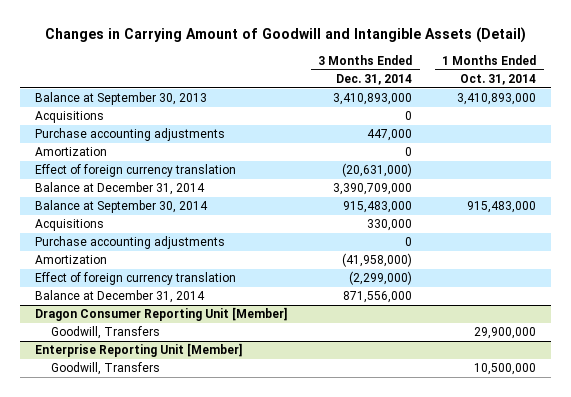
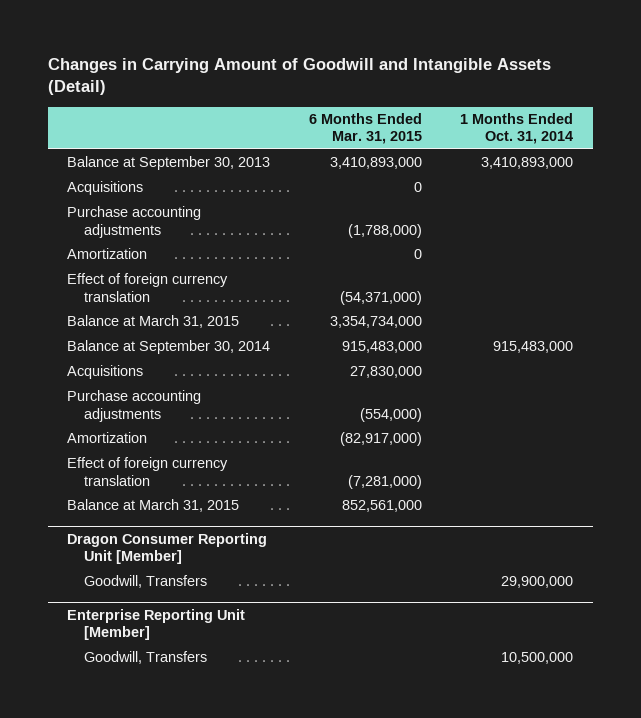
- | 3 Months Ended Dec. 31, 2014 | 1 Months Ended Oct. 31, 2014
+ | 6 Months Ended Mar. 31, 2015 | 1 Months Ended Oct. 31, 2014
- Balance at December 31, 2014 | 3,390,709,000 |
+ Balance at March 31, 2015 | 3,354,734,000 |
- Balance at December 31, 2014 | 871,556,000 |
+ Balance at March 31, 2015 | 852,561,000 |

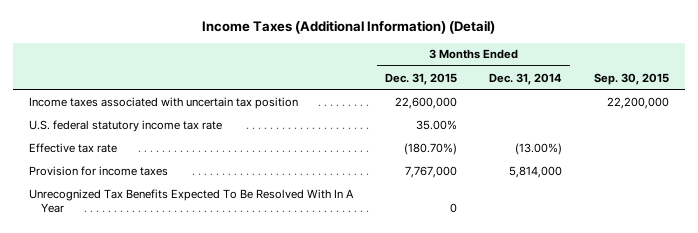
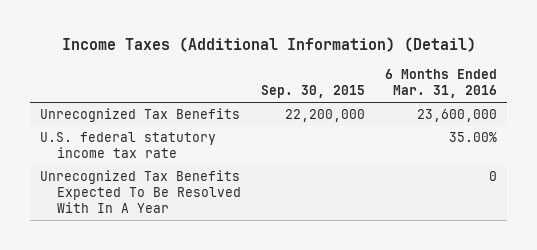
- | 3 Months Ended Dec. 31, 2015 | 3 Months Ended Dec. 31, 2014 | Sep. 30, 2015
+ | Sep. 30, 2015 | 6 Months Ended Mar. 31, 2016
- Income taxes associated with uncertain tax position | 22,600,000 | | 22,200,000
+ Unrecognized Tax Benefits | 22,200,000 | 23,600,000
- Effective tax rate | (180.70%) | (13.00%) |
- Provision for income taxes | 7,767,000 | 5,814,000 |

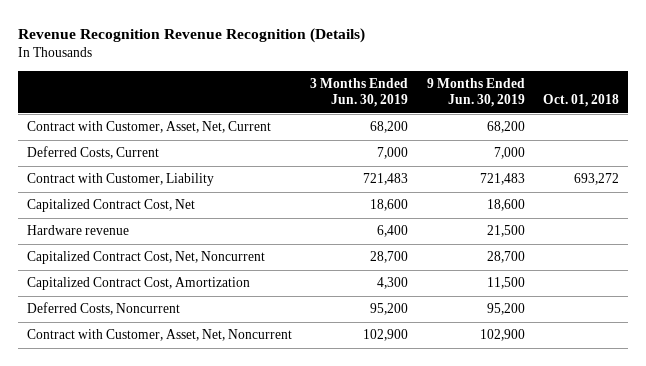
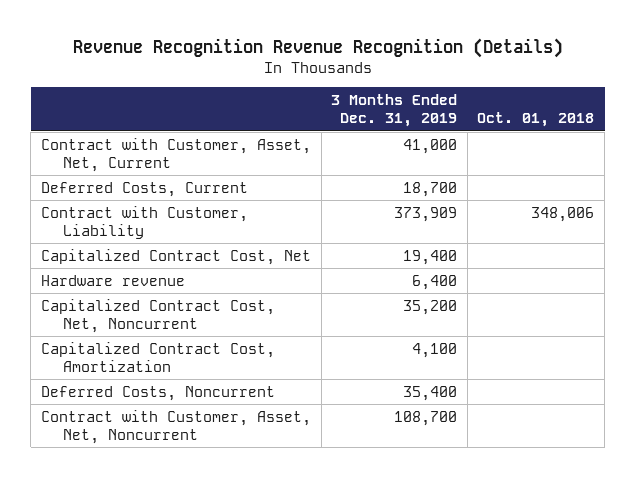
- | 3 Months Ended Jun. 30, 2019 | 9 Months Ended Jun. 30, 2019 | Oct. 01, 2018
+ | 3 Months Ended Dec. 31, 2019 | Oct. 01, 2018
- Contract with Customer, Liability | 721,483 | 721,483 | 693,272
+ Contract with Customer, Liability | 373,909 | 348,006

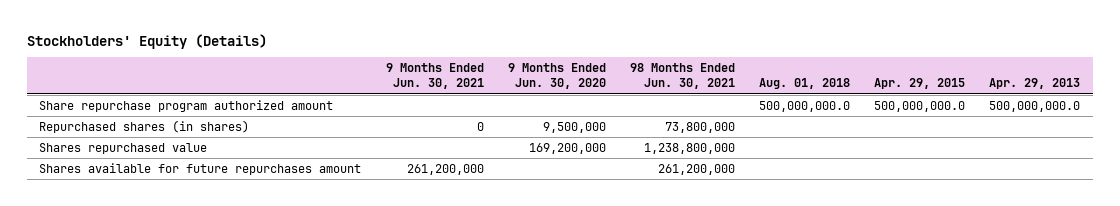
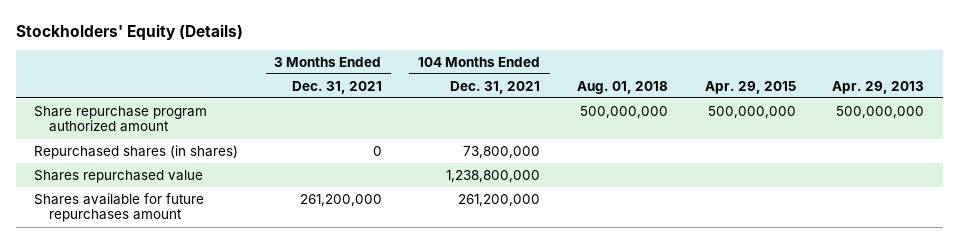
- | 9 Months Ended Jun. 30, 2021 | 9 Months Ended Jun. 30, 2020 | 98 Months Ended Jun. 30, 2021 | Aug. 01, 2018 | Apr. 29, 2015 | Apr. 29, 2013
+ | 3 Months Ended Dec. 31, 2021 | 104 Months Ended Dec. 31, 2021 | Aug. 01, 2018 | Apr. 29, 2015 | Apr. 29, 2013
- Share repurchase program authorized amount | | | | 500,000,000.0 | 500,000,000.0 | 500,000,000.0
+ Share repurchase program authorized amount | | | 500,000,000 | 500,000,000 | 500,000,000

